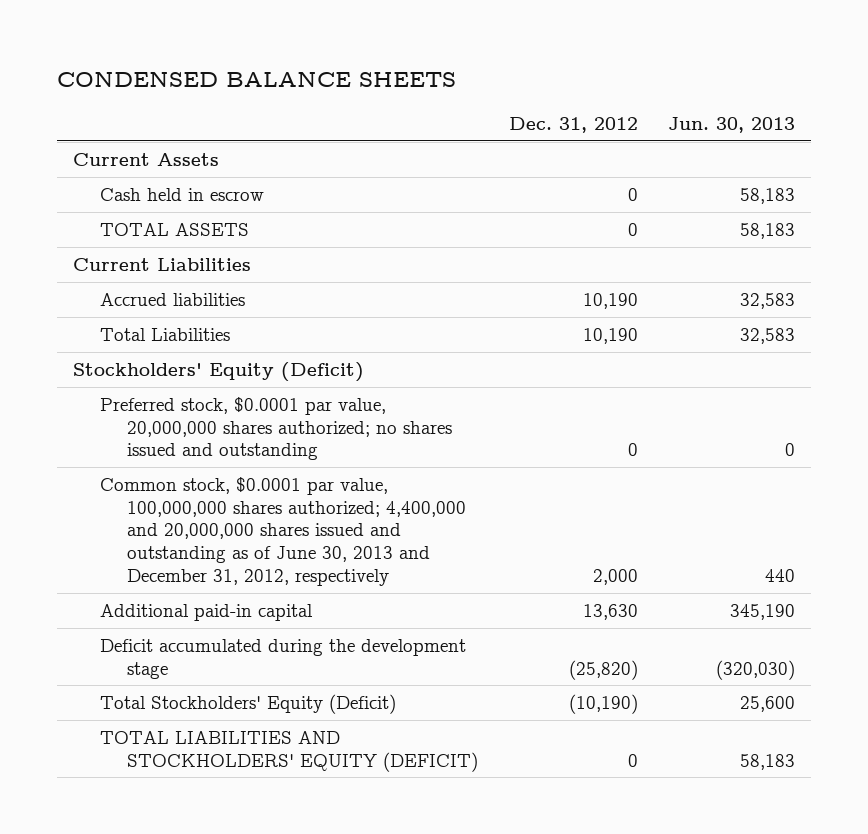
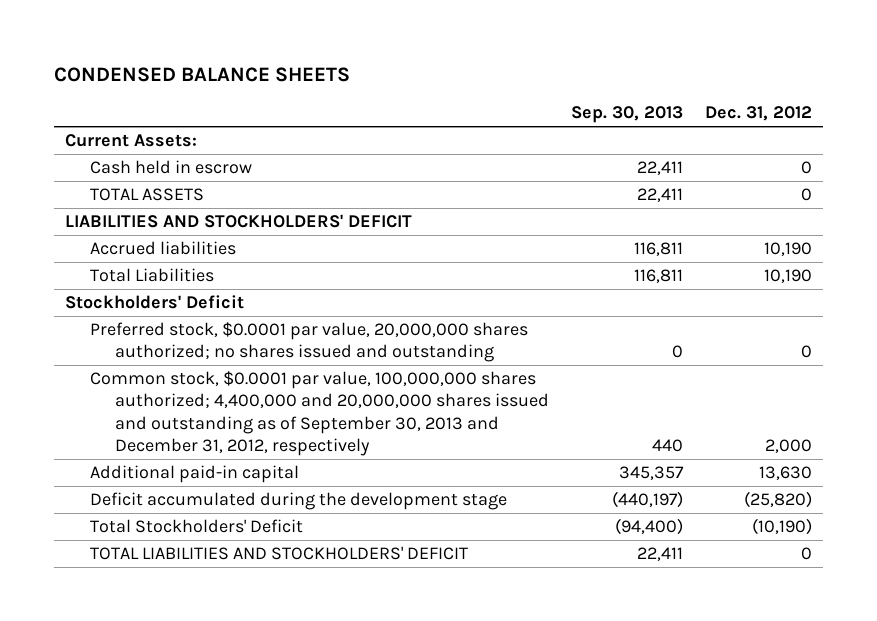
- | Dec. 31, 2012 | Jun. 30, 2013
+ | Sep. 30, 2013 | Dec. 31, 2012
- Current Assets
+ Current Assets:
- Current Liabilities
+ LIABILITIES AND STOCKHOLDERS' DEFICIT
- Stockholders' Equity (Deficit)
+ Stockholders' Deficit
- Common stock, $0.0001 par value, 100,000,000 shares authorized; 4,400,000 and 20,000,000 shares issued and outstanding as of June 30, 2013 and December 31, 2012, respectively | 2,000 | 440
+ Common stock, $0.0001 par value, 100,000,000 shares authorized; 4,400,000 and 20,000,000 shares issued and outstanding as of September 30, 2013 and December 31, 2012, respectively | 440 | 2,000
- Total Stockholders' Equity (Deficit) | (10,190) | 25,600
- TOTAL LIABILITIES AND STOCKHOLDERS' EQUITY (DEFICIT) | 0 | 58,183
+ Total Stockholders' Deficit | (94,400) | (10,190)
+ TOTAL LIABILITIES AND STOCKHOLDERS' DEFICIT | 22,411 | 0

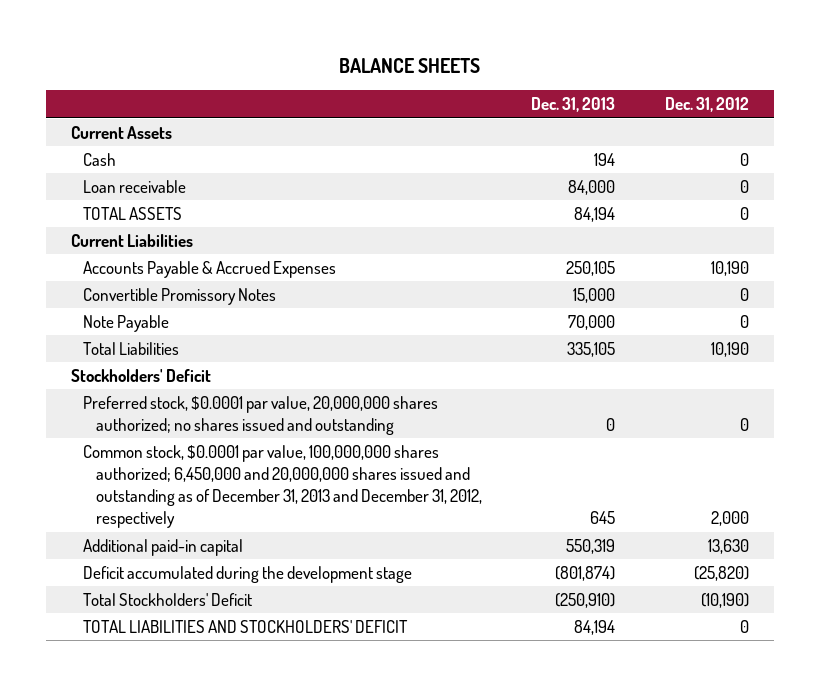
- CONDENSED BALANCE SHEETS
+ BALANCE SHEETS
- | Sep. 30, 2013 | Dec. 31, 2012
+ | Dec. 31, 2013 | Dec. 31, 2012
- Current Assets:
- Cash held in escrow | 22,411 | 0
+ Current Assets
+ Cash | 194 | 0
+ Loan receivable | 84,000 | 0
- LIABILITIES AND STOCKHOLDERS' DEFICIT
- Accrued liabilities | 116,811 | 10,190
+ Current Liabilities
+ Accounts Payable & Accrued Expenses | 250,105 | 10,190
+ Convertible Promissory Notes | 15,000 | 0
+ Note Payable | 70,000 | 0
- Common stock, $0.0001 par value, 100,000,000 shares authorized; 4,400,000 and 20,000,000 shares issued and outstanding as of September 30, 2013 and December 31, 2012, respectively | 440 | 2,000
+ Common stock, $0.0001 par value, 100,000,000 shares authorized; 6,450,000 and 20,000,000 shares issued and outstanding as of December 31, 2013 and December 31, 2012, respectively | 645 | 2,000

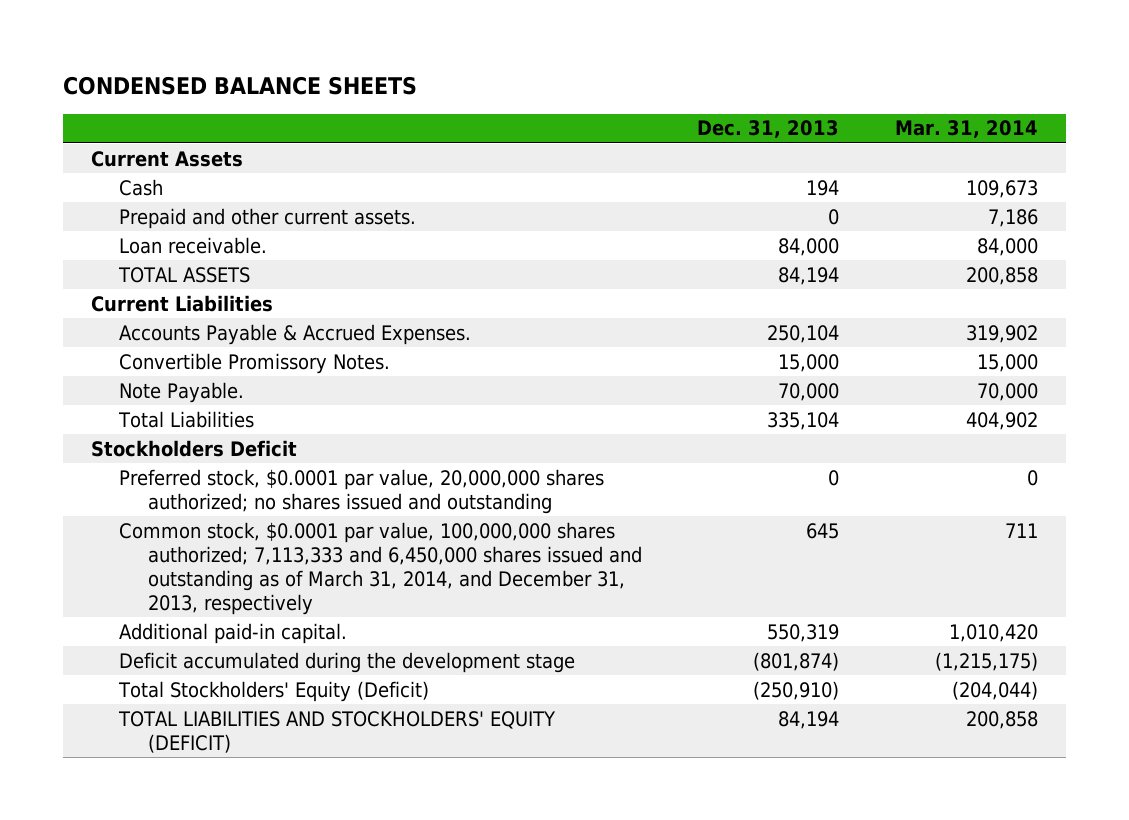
- BALANCE SHEETS
+ CONDENSED BALANCE SHEETS
- | Dec. 31, 2013 | Dec. 31, 2012
+ | Dec. 31, 2013 | Mar. 31, 2014
- Loan receivable | 84,000 | 0
+ Prepaid and other current assets. | 0 | 7,186
+ Loan receivable. | 84,000 | 84,000
- Accounts Payable & Accrued Expenses | 250,105 | 10,190
- Convertible Promissory Notes | 15,000 | 0
- Note Payable | 70,000 | 0
- Total Liabilities | 335,105 | 10,190
- Stockholders' Deficit
+ Accounts Payable & Accrued Expenses. | 250,104 | 319,902
+ Convertible Promissory Notes. | 15,000 | 15,000
+ Note Payable. | 70,000 | 70,000
+ Total Liabilities | 335,104 | 404,902
+ Stockholders Deficit
- Common stock, $0.0001 par value, 100,000,000 shares authorized; 6,450,000 and 20,000,000 shares issued and outstanding as of December 31, 2013 and December 31, 2012, respectively | 645 | 2,000
- Additional paid-in capital | 550,319 | 13,630
+ Common stock, $0.0001 par value, 100,000,000 shares authorized; 7,113,333 and 6,450,000 shares issued and outstanding as of March 31, 2014, and December 31, 2013, respectively | 645 | 711
+ Additional paid-in capital. | 550,319 | 1,010,420
- Total Stockholders' Deficit | (250,910) | (10,190)
- TOTAL LIABILITIES AND STOCKHOLDERS' DEFICIT | 84,194 | 0
+ Total Stockholders' Equity (Deficit) | (250,910) | (204,044)
+ TOTAL LIABILITIES AND STOCKHOLDERS' EQUITY (DEFICIT) | 84,194 | 200,858

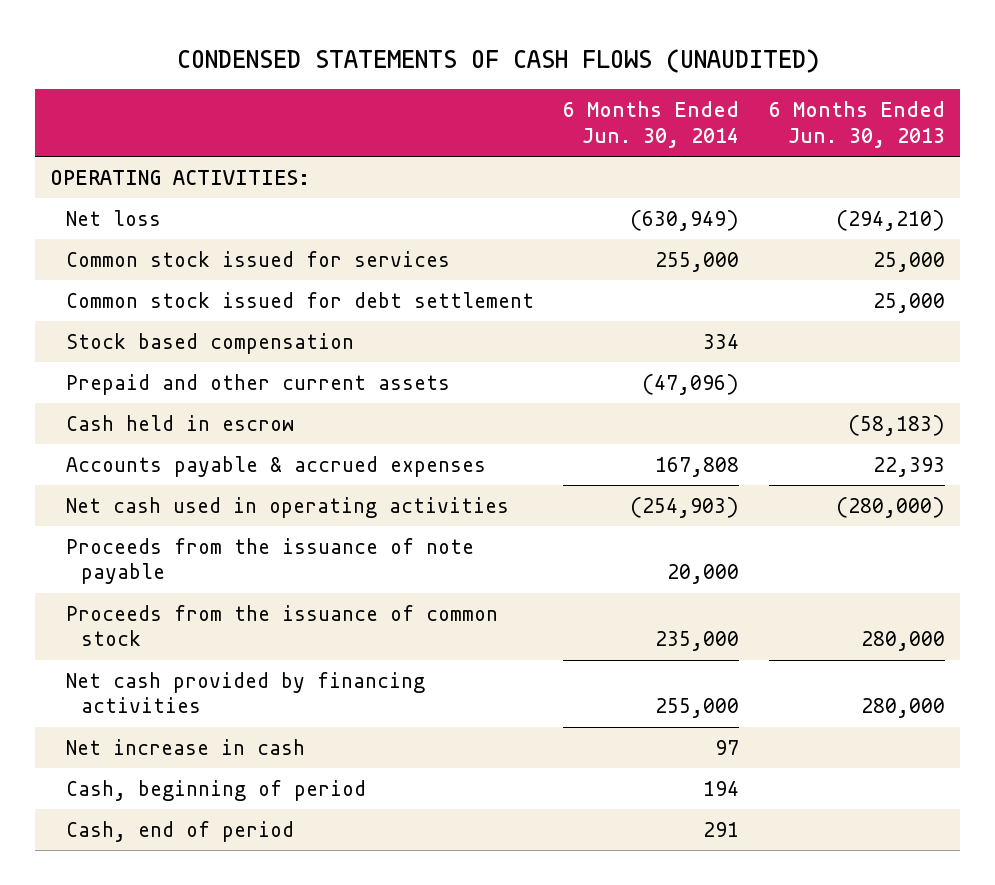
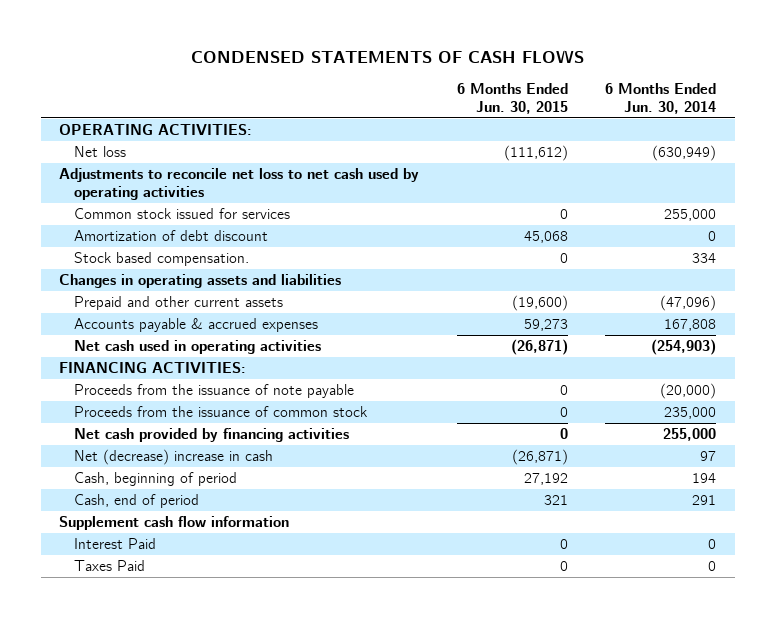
- CONDENSED STATEMENTS OF CASH FLOWS (UNAUDITED)
+ CONDENSED STATEMENTS OF CASH FLOWS
- | 6 Months Ended Jun. 30, 2014 | 6 Months Ended Jun. 30, 2013
+ | 6 Months Ended Jun. 30, 2015 | 6 Months Ended Jun. 30, 2014
+ Adjustments to reconcile net loss to net cash used by operating activities
- Common stock issued for debt settlement | | 25,000
- Stock based compensation | 334 |
+ Amortization of debt discount | 45,068 | 0
+ Stock based compensation. | 0 | 334
+ Changes in operating assets and liabilities
- Cash held in escrow | | (58,183)
- Proceeds from the issuance of note payable | 20,000 |
+ FINANCING ACTIVITIES:
+ Proceeds from the issuance of note payable | 0 | (20,000)
- Net increase in cash | 97 |
+ Net (decrease) increase in cash | (26,871) | 97
+ Supplement cash flow information
+ Interest Paid | 0 | 0
+ Taxes Paid | 0 | 0

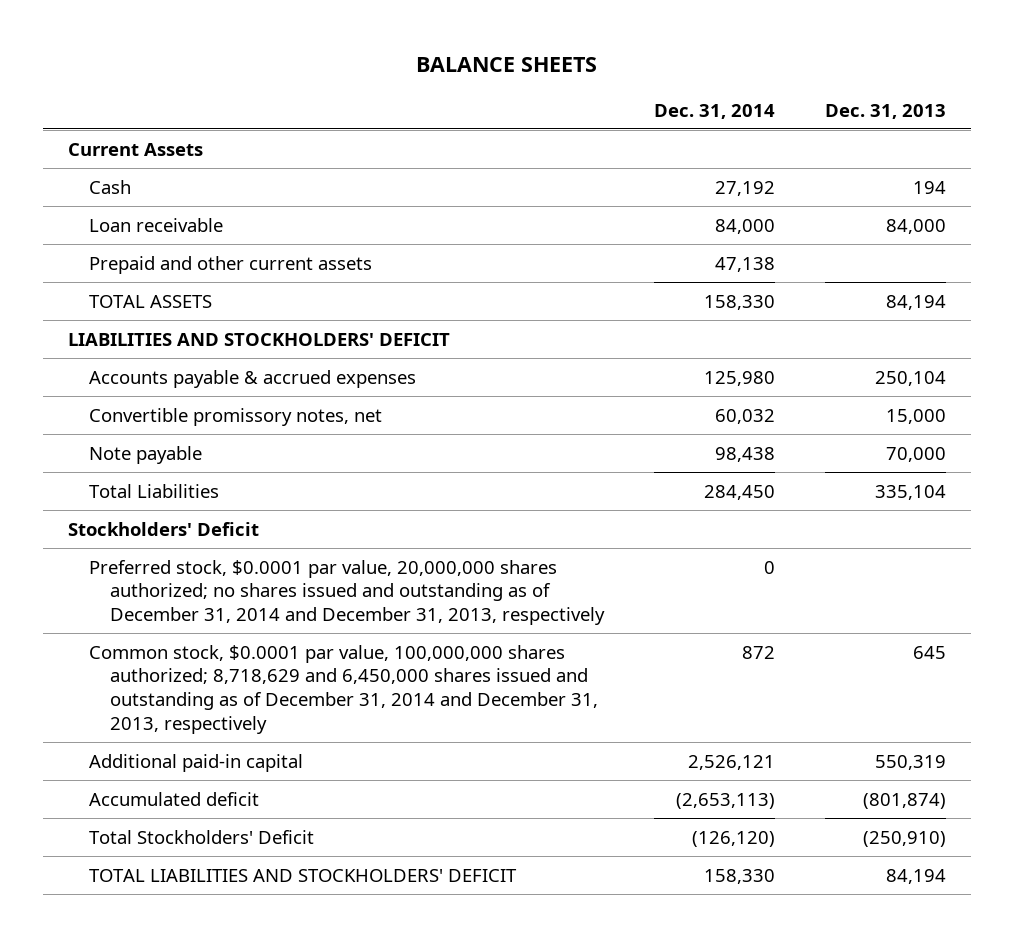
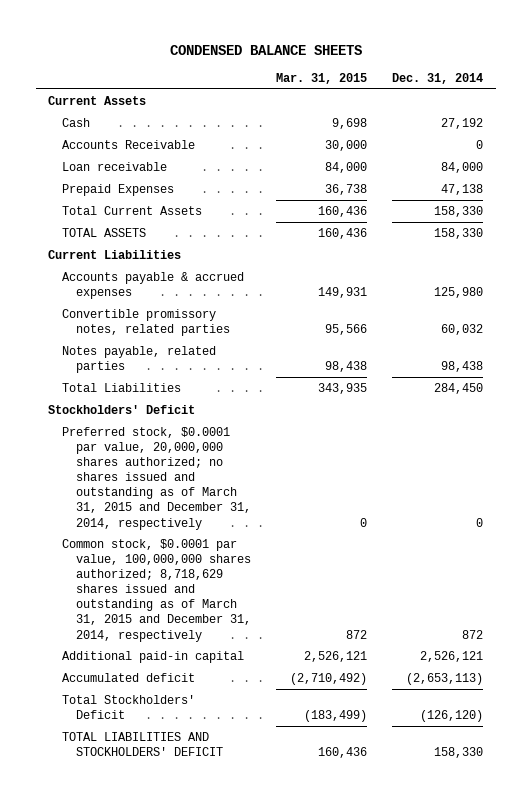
- BALANCE SHEETS
+ CONDENSED BALANCE SHEETS
- | Dec. 31, 2014 | Dec. 31, 2013
+ | Mar. 31, 2015 | Dec. 31, 2014
+ Accounts Receivable | 30,000 | 0
- Prepaid and other current assets | 47,138 |
+ Prepaid Expenses | 36,738 | 47,138
+ Total Current Assets | 160,436 | 158,330
- LIABILITIES AND STOCKHOLDERS' DEFICIT
+ Current Liabilities
- Convertible promissory notes, net | 60,032 | 15,000
- Note payable | 98,438 | 70,000
+ Convertible promissory notes, related parties | 95,566 | 60,032
+ Notes payable, related parties | 98,438 | 98,438
- Preferred stock, $0.0001 par value, 20,000,000 shares authorized; no shares issued and outstanding as of December 31, 2014 and December 31, 2013, respectively | 0 |
- Common stock, $0.0001 par value, 100,000,000 shares authorized; 8,718,629 and 6,450,000 shares issued and outstanding as of December 31, 2014 and December 31, 2013, respectively | 872 | 645
+ Preferred stock, $0.0001 par value, 20,000,000 shares authorized; no shares issued and outstanding as of March 31, 2015 and December 31, 2014, respectively | 0 | 0
+ Common stock, $0.0001 par value, 100,000,000 shares authorized; 8,718,629 shares issued and outstanding as of March 31, 2015 and December 31, 2014, respectively | 872 | 872

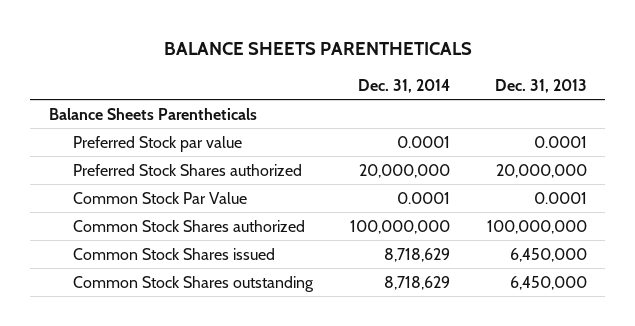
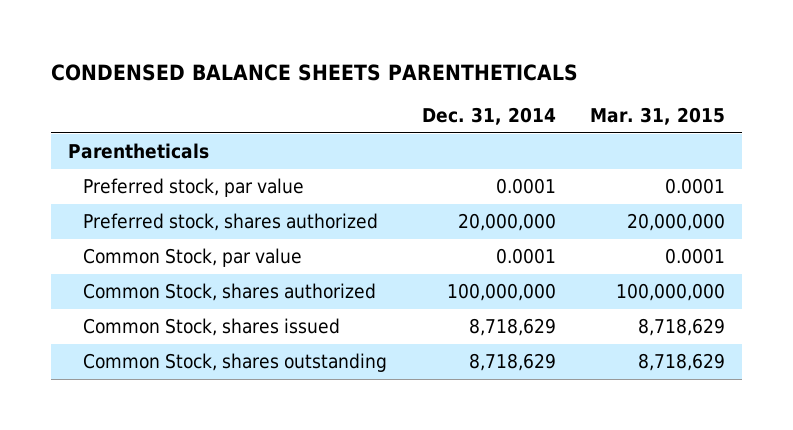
- BALANCE SHEETS PARENTHETICALS
+ CONDENSED BALANCE SHEETS PARENTHETICALS
- | Dec. 31, 2014 | Dec. 31, 2013
+ | Dec. 31, 2014 | Mar. 31, 2015
- Balance Sheets Parentheticals
- Preferred Stock par value | 0.0001 | 0.0001
- Preferred Stock Shares authorized | 20,000,000 | 20,000,000
- Common Stock Par Value | 0.0001 | 0.0001
- Common Stock Shares authorized | 100,000,000 | 100,000,000
- Common Stock Shares issued | 8,718,629 | 6,450,000
- Common Stock Shares outstanding | 8,718,629 | 6,450,000
+ Parentheticals
+ Preferred stock, par value | 0.0001 | 0.0001
+ Preferred stock, shares authorized | 20,000,000 | 20,000,000
+ Common Stock, par value | 0.0001 | 0.0001
+ Common Stock, shares authorized | 100,000,000 | 100,000,000
+ Common Stock, shares issued | 8,718,629 | 8,718,629
+ Common Stock, shares outstanding | 8,718,629 | 8,718,629

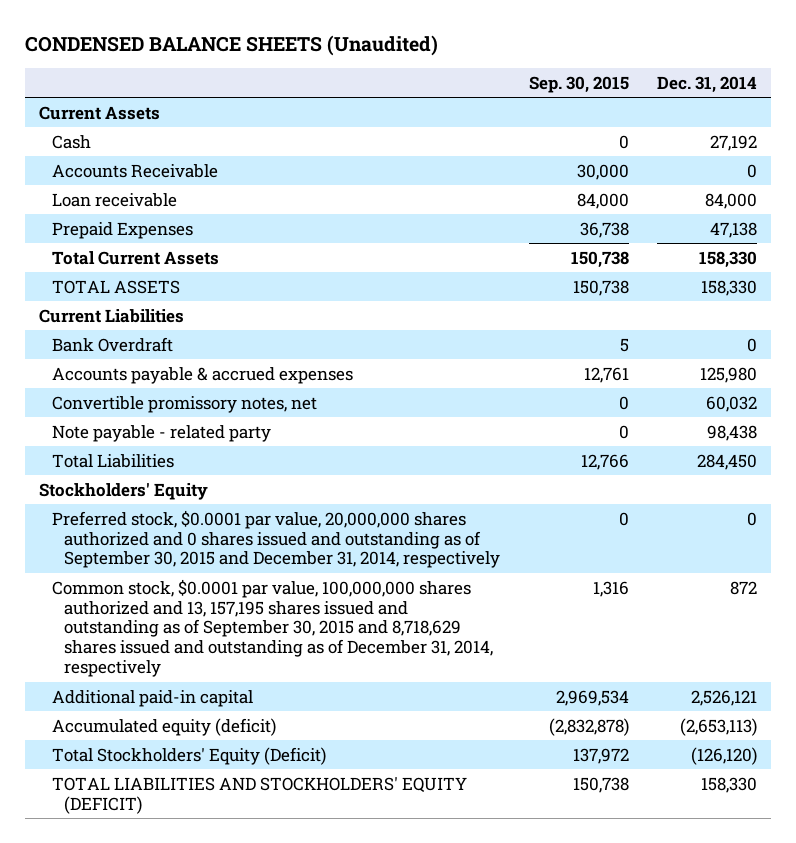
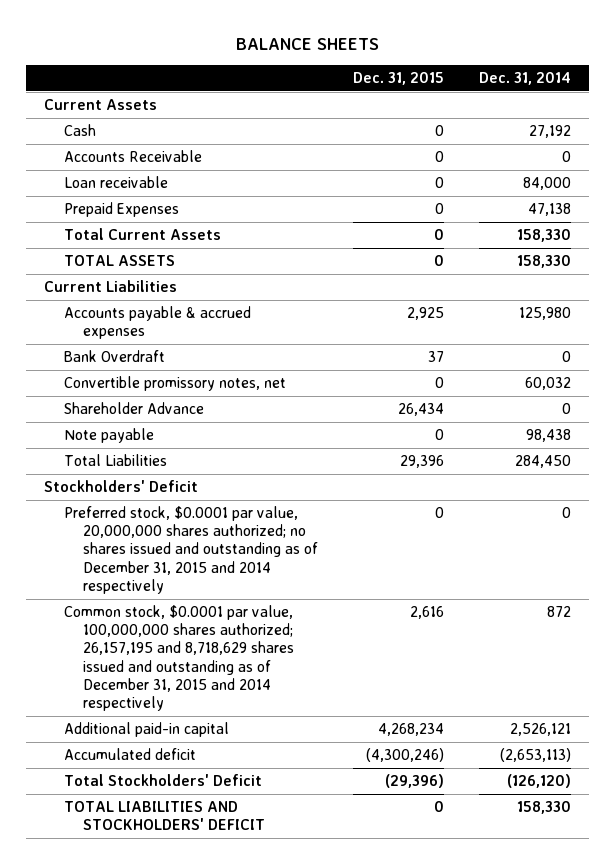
- CONDENSED BALANCE SHEETS (Unaudited)
+ BALANCE SHEETS
- | Sep. 30, 2015 | Dec. 31, 2014
+ | Dec. 31, 2015 | Dec. 31, 2014
moved down: Bank Overdraft | 37 | 0
- Note payable - related party | 0 | 98,438
+ Shareholder Advance | 26,434 | 0
+ Note payable | 0 | 98,438
- Stockholders' Equity
- Preferred stock, $0.0001 par value, 20,000,000 shares authorized and 0 shares issued and outstanding as of September 30, 2015 and December 31, 2014, respectively | 0 | 0
- Common stock, $0.0001 par value, 100,000,000 shares authorized and 13, 157,195 shares issued and outstanding as of September 30, 2015 and 8,718,629 shares issued and outstanding as of December 31, 2014, respectively | 1,316 | 872
+ Stockholders' Deficit
+ Preferred stock, $0.0001 par value, 20,000,000 shares authorized; no shares issued and outstanding as of December 31, 2015 and 2014 respectively | 0 | 0
+ Common stock, $0.0001 par value, 100,000,000 shares authorized; 26,157,195 and 8,718,629 shares issued and outstanding as of December 31, 2015 and 2014 respectively | 2,616 | 872
- Accumulated equity (deficit) | (2,832,878) | (2,653,113)
- Total Stockholders' Equity (Deficit) | 137,972 | (126,120)
- TOTAL LIABILITIES AND STOCKHOLDERS' EQUITY (DEFICIT) | 150,738 | 158,330
+ Accumulated deficit | (4,300,246) | (2,653,113)
+ Total Stockholders' Deficit | (29,396) | (126,120)
+ TOTAL LIABILITIES AND STOCKHOLDERS' DEFICIT | 0 | 158,330

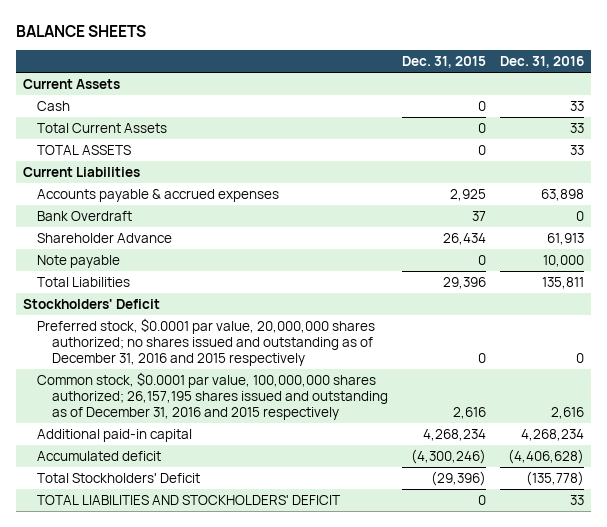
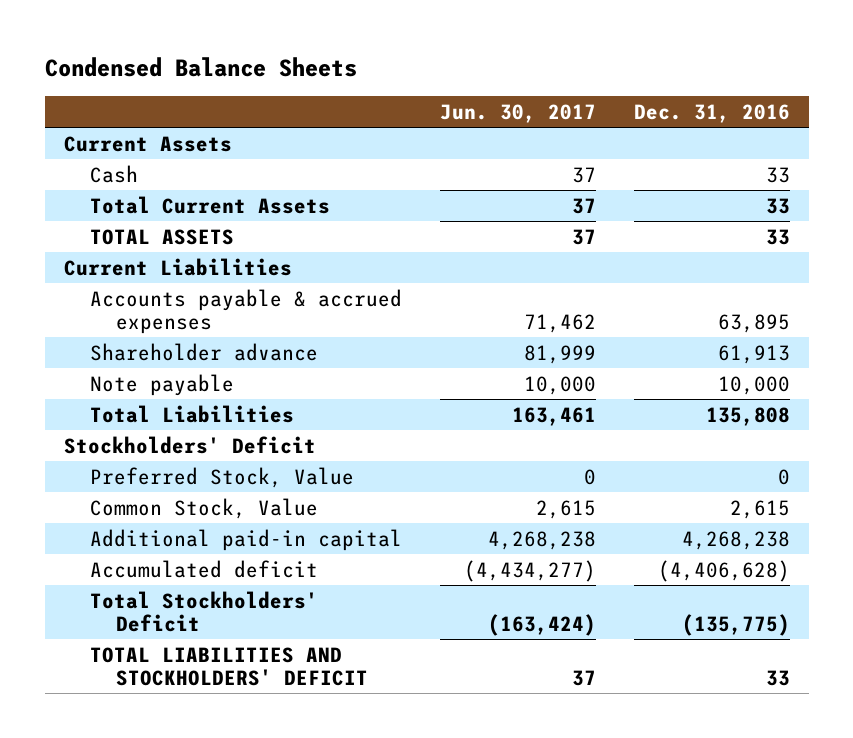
- BALANCE SHEETS
+ Condensed Balance Sheets
- | Dec. 31, 2015 | Dec. 31, 2016
+ | Jun. 30, 2017 | Dec. 31, 2016
- Accounts payable & accrued expenses | 2,925 | 63,898
- Bank Overdraft | 37 | 0
- Shareholder Advance | 26,434 | 61,913
+ Accounts payable & accrued expenses | 71,462 | 63,895
+ Shareholder advance | 81,999 | 61,913
- Total Liabilities | 29,396 | 135,811
+ Total Liabilities | 163,461 | 135,808
- Preferred stock, $0.0001 par value, 20,000,000 shares authorized; no shares issued and outstanding as of December 31, 2016 and 2015 respectively | 0 | 0
- Common stock, $0.0001 par value, 100,000,000 shares authorized; 26,157,195 shares issued and outstanding as of December 31, 2016 and 2015 respectively | 2,616 | 2,616
- Additional paid-in capital | 4,268,234 | 4,268,234
+ Preferred Stock, Value | 0 | 0
+ Common Stock, Value | 2,615 | 2,615
+ Additional paid-in capital | 4,268,238 | 4,268,238
- Total Stockholders' Deficit | (29,396) | (135,778)
+ Total Stockholders' Deficit | (163,424) | (135,775)

